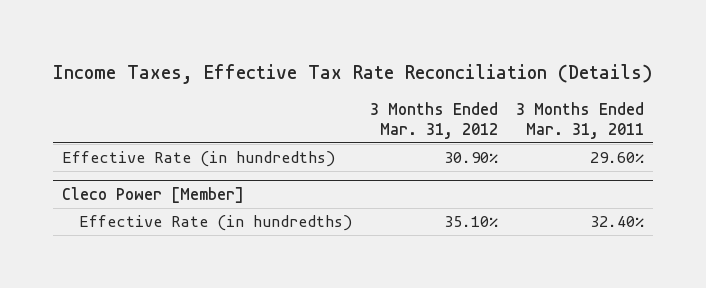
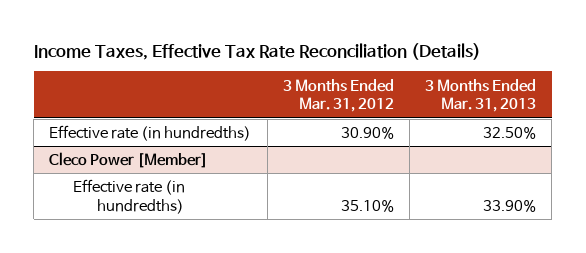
- | 3 Months Ended Mar. 31, 2012 | 3 Months Ended Mar. 31, 2011
+ | 3 Months Ended Mar. 31, 2012 | 3 Months Ended Mar. 31, 2013
- Effective Rate (in hundredths) | 30.90% | 29.60%
+ Effective rate (in hundredths) | 30.90% | 32.50%
@ Cleco Power [Member]
- Effective Rate (in hundredths) | 35.10% | 32.40%
+ Effective rate (in hundredths) | 35.10% | 33.90%

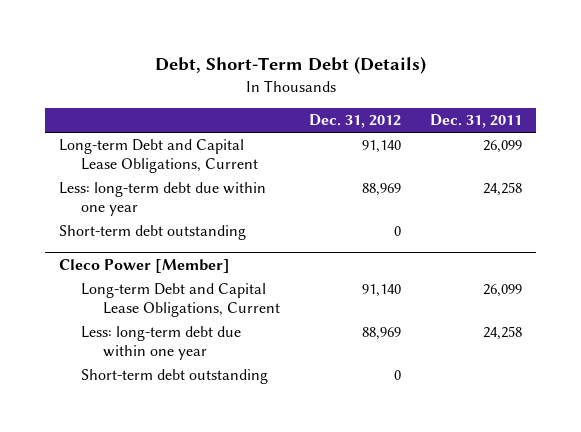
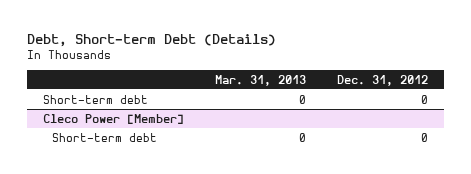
- Debt, Short-Term Debt (Details)
+ Debt, Short-term Debt (Details)
- | Dec. 31, 2012 | Dec. 31, 2011
+ | Mar. 31, 2013 | Dec. 31, 2012
- Long-term Debt and Capital Lease Obligations, Current | 91,140 | 26,099
- Less: long-term debt due within one year | 88,969 | 24,258
- Short-term debt outstanding | 0 |
+ Short-term debt | 0 | 0
@ Cleco Power [Member]
- Long-term Debt and Capital Lease Obligations, Current | 91,140 | 26,099
- Less: long-term debt due within one year | 88,969 | 24,258
- Short-term debt outstanding | 0 |
+ Short-term debt | 0 | 0

